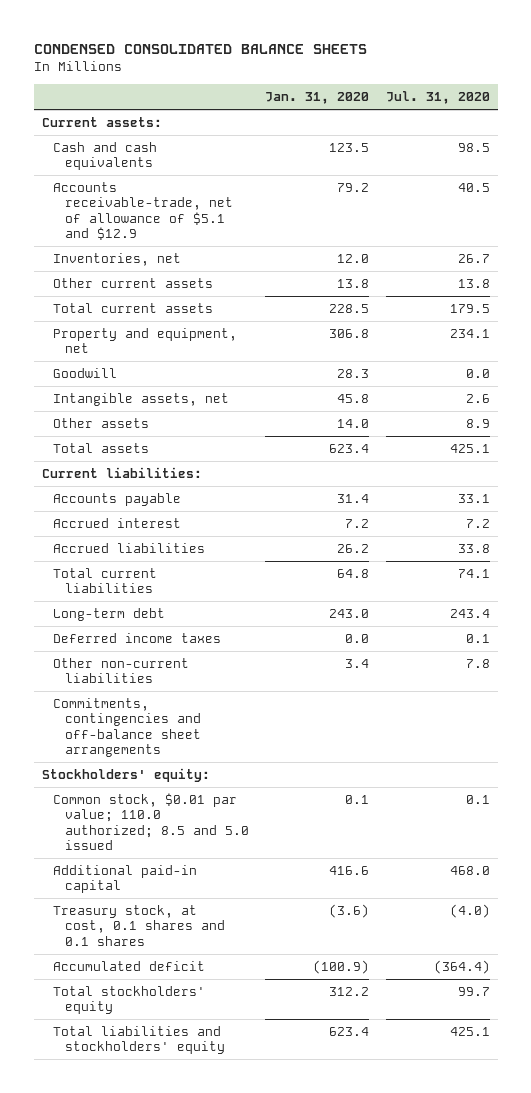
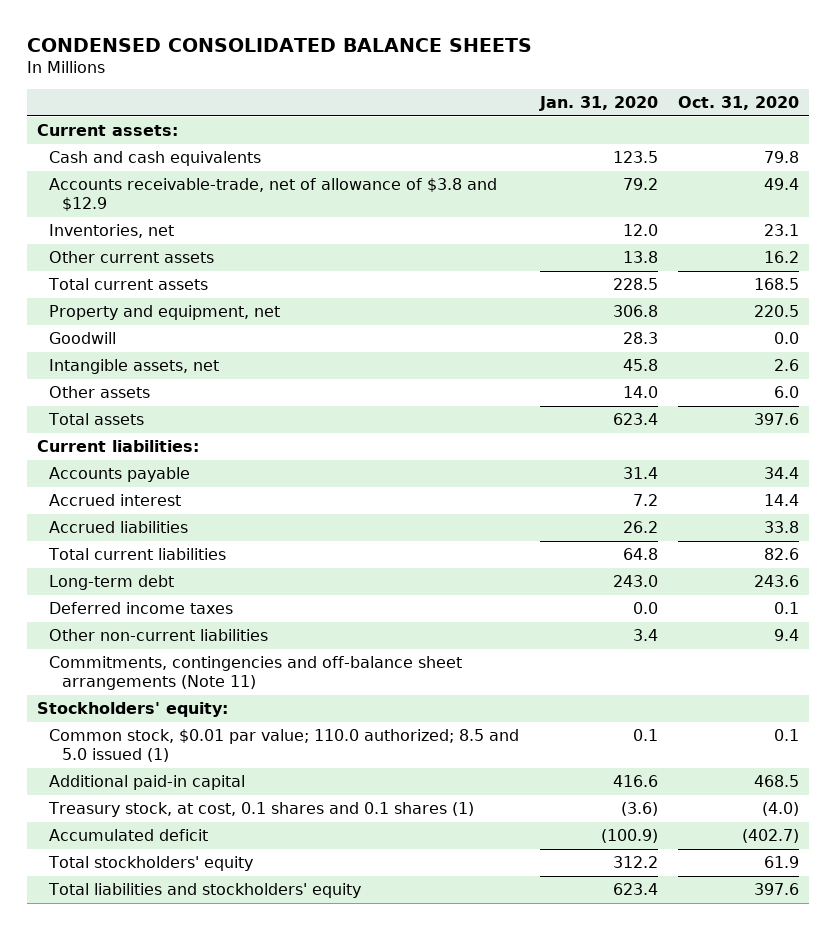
- | Jan. 31, 2020 | Jul. 31, 2020
+ | Jan. 31, 2020 | Oct. 31, 2020
- Accounts receivable-trade, net of allowance of $5.1 and $12.9 | 79.2 | 40.5
+ Accounts receivable-trade, net of allowance of $3.8 and $12.9 | 79.2 | 49.4
- Commitments, contingencies and off-balance sheet arrangements
+ Commitments, contingencies and off-balance sheet arrangements (Note 11)
- Common stock, $0.01 par value; 110.0 authorized; 8.5 and 5.0 issued | 0.1 | 0.1
+ Common stock, $0.01 par value; 110.0 authorized; 8.5 and 5.0 issued (1) | 0.1 | 0.1
- Treasury stock, at cost, 0.1 shares and 0.1 shares | (3.6) | (4.0)
+ Treasury stock, at cost, 0.1 shares and 0.1 shares (1) | (3.6) | (4.0)

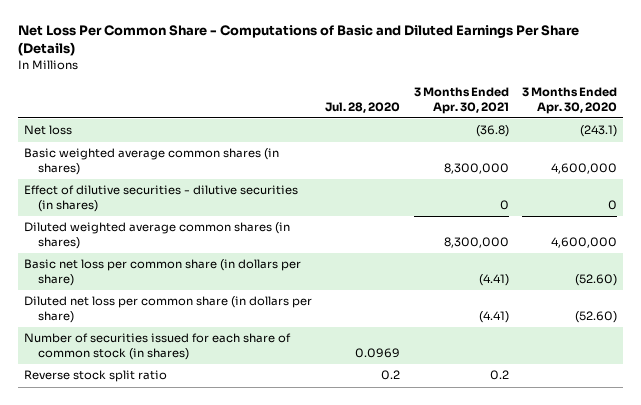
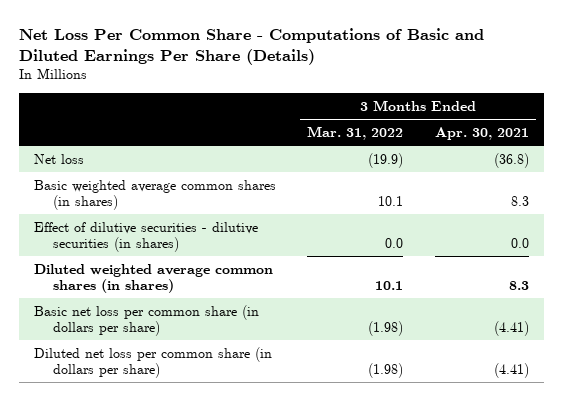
- | Jul. 28, 2020 | 3 Months Ended Apr. 30, 2021 | 3 Months Ended Apr. 30, 2020
+ | 3 Months Ended Mar. 31, 2022 | 3 Months Ended Apr. 30, 2021
- Basic weighted average common shares (in shares) | | 8,300,000 | 4,600,000
- Effect of dilutive securities - dilutive securities (in shares) | | 0 | 0
- Diluted weighted average common shares (in shares) | | 8,300,000 | 4,600,000
+ Basic weighted average common shares (in shares) | 10.1 | 8.3
+ Effect of dilutive securities - dilutive securities (in shares) | 0.0 | 0.0
+ Diluted weighted average common shares (in shares) | 10.1 | 8.3
- Number of securities issued for each share of common stock (in shares) | 0.0969 | |
- Reverse stock split ratio | 0.2 | 0.2 |

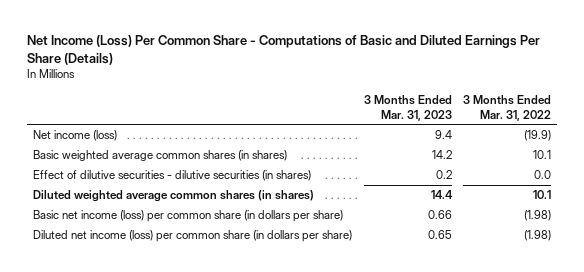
- Net Loss Per Common Share - Computations of Basic and Diluted Earnings Per Share (Details)
+ Net Income (Loss) Per Common Share - Computations of Basic and Diluted Earnings Per Share (Details)
- | 3 Months Ended Mar. 31, 2022 | 3 Months Ended Apr. 30, 2021
+ | 3 Months Ended Mar. 31, 2023 | 3 Months Ended Mar. 31, 2022
- Net loss | (19.9) | (36.8)
+ Net income (loss) | 9.4 | (19.9)
- Basic net loss per common share (in dollars per share) | (1.98) | (4.41)
- Diluted net loss per common share (in dollars per share) | (1.98) | (4.41)
+ Basic net income (loss) per common share (in dollars per share) | 0.66 | (1.98)
+ Diluted net income (loss) per common share (in dollars per share) | 0.65 | (1.98)

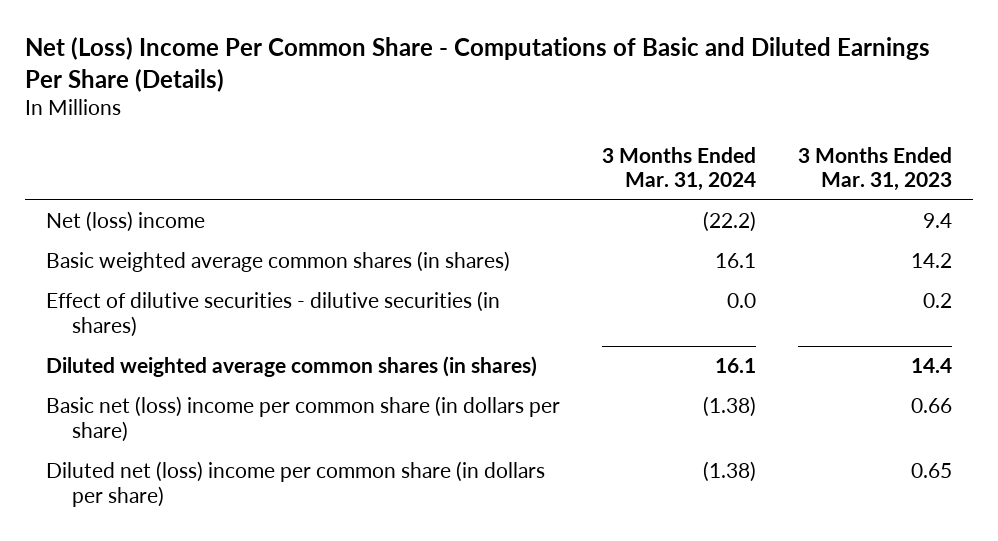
- Net Income (Loss) Per Common Share - Computations of Basic and Diluted Earnings Per Share (Details)
+ Net (Loss) Income Per Common Share - Computations of Basic and Diluted Earnings Per Share (Details)
- | 3 Months Ended Mar. 31, 2023 | 3 Months Ended Mar. 31, 2022
+ | 3 Months Ended Mar. 31, 2024 | 3 Months Ended Mar. 31, 2023
- Net income (loss) | 9.4 | (19.9)
+ Net (loss) income | (22.2) | 9.4
- Basic net income (loss) per common share (in dollars per share) | 0.66 | (1.98)
- Diluted net income (loss) per common share (in dollars per share) | 0.65 | (1.98)
+ Basic net (loss) income per common share (in dollars per share) | (1.38) | 0.66
+ Diluted net (loss) income per common share (in dollars per share) | (1.38) | 0.65

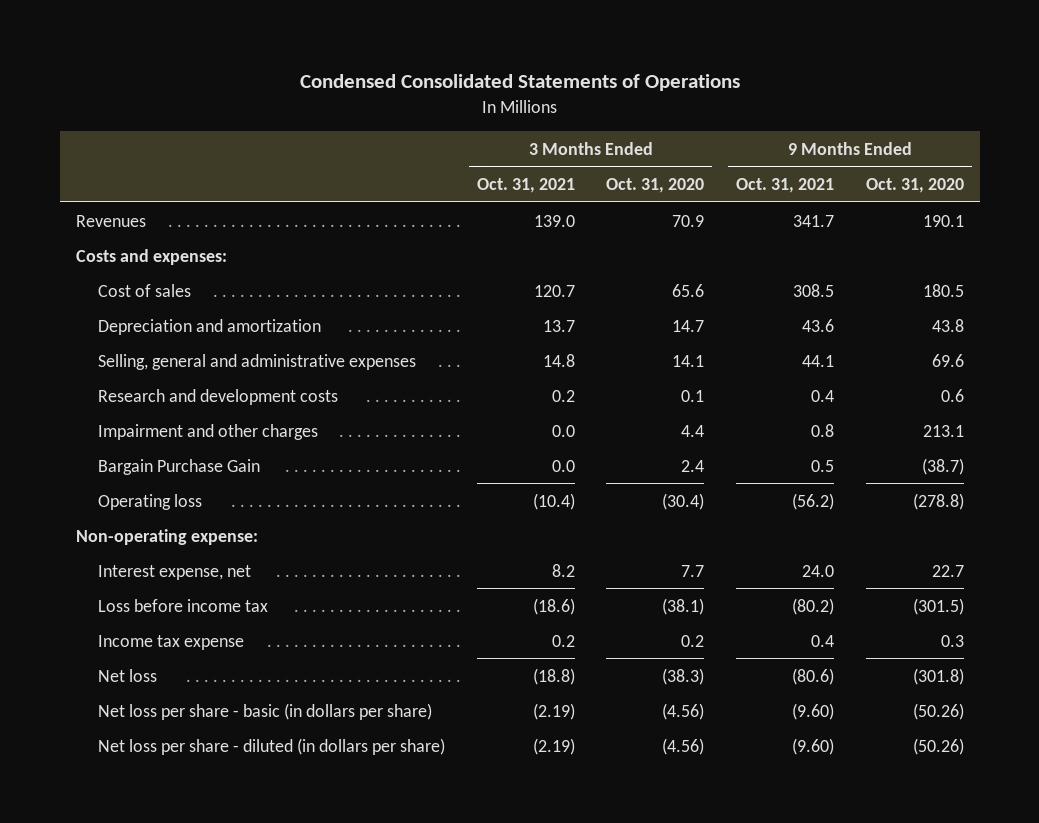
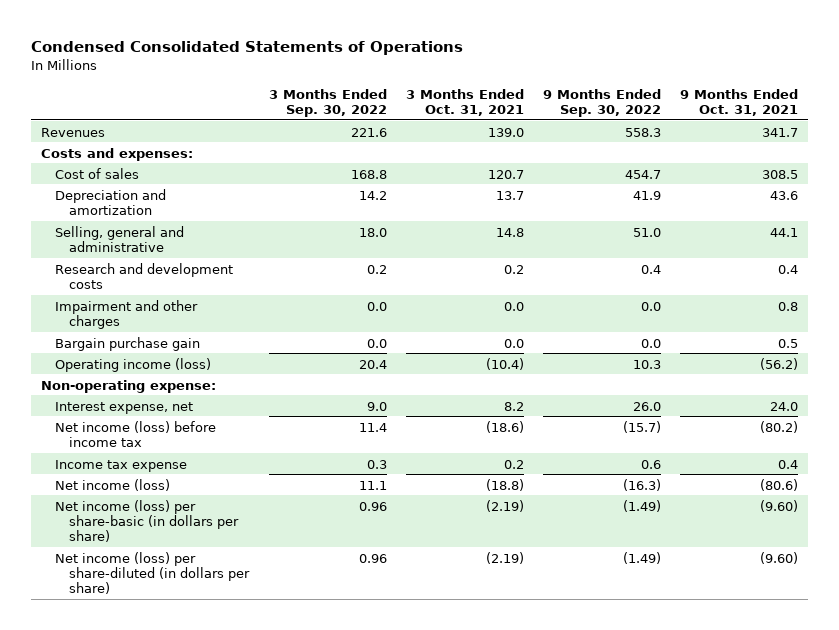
- | 3 Months Ended Oct. 31, 2021 | 3 Months Ended Oct. 31, 2020 | 9 Months Ended Oct. 31, 2021 | 9 Months Ended Oct. 31, 2020
+ | 3 Months Ended Sep. 30, 2022 | 3 Months Ended Oct. 31, 2021 | 9 Months Ended Sep. 30, 2022 | 9 Months Ended Oct. 31, 2021
- Selling, general and administrative expenses | 14.8 | 14.1 | 44.1 | 69.6
+ Selling, general and administrative | 18.0 | 14.8 | 51.0 | 44.1
- Bargain Purchase Gain | 0.0 | 2.4 | 0.5 | (38.7)
- Operating loss | (10.4) | (30.4) | (56.2) | (278.8)
+ Bargain purchase gain | 0.0 | 0.0 | 0.0 | 0.5
+ Operating income (loss) | 20.4 | (10.4) | 10.3 | (56.2)
- Loss before income tax | (18.6) | (38.1) | (80.2) | (301.5)
+ Net income (loss) before income tax | 11.4 | (18.6) | (15.7) | (80.2)
- Net loss | (18.8) | (38.3) | (80.6) | (301.8)
- Net loss per share - basic (in dollars per share) | (2.19) | (4.56) | (9.60) | (50.26)
- Net loss per share - diluted (in dollars per share) | (2.19) | (4.56) | (9.60) | (50.26)
+ Net income (loss) | 11.1 | (18.8) | (16.3) | (80.6)
+ Net income (loss) per share-basic (in dollars per share) | 0.96 | (2.19) | (1.49) | (9.60)
+ Net income (loss) per share-diluted (in dollars per share) | 0.96 | (2.19) | (1.49) | (9.60)

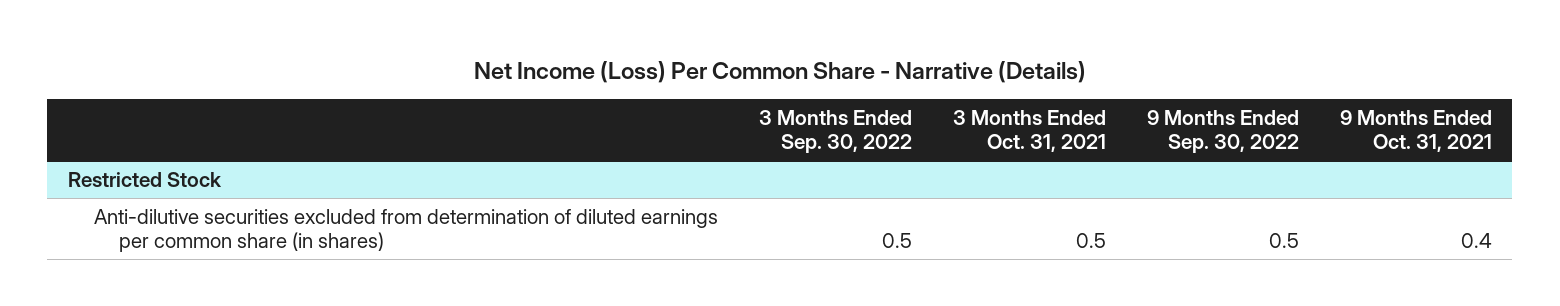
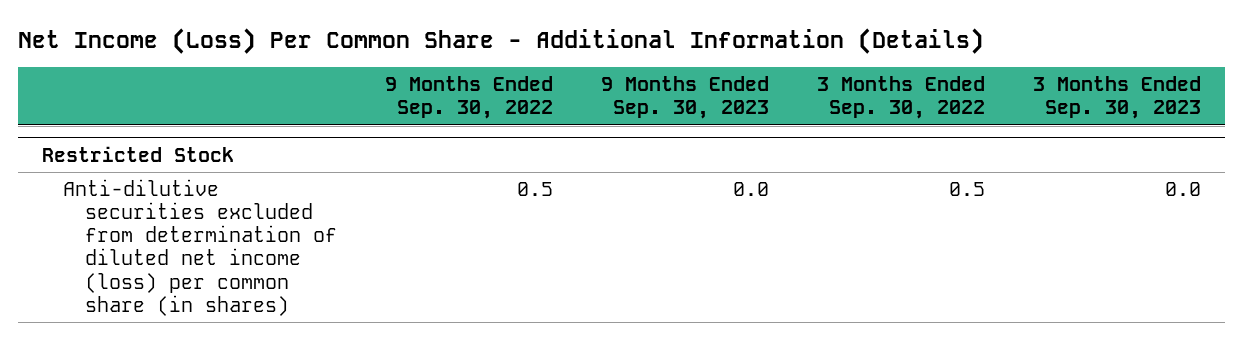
- Net Income (Loss) Per Common Share - Narrative (Details)
+ Net Income (Loss) Per Common Share - Additional Information (Details)
- | 3 Months Ended Sep. 30, 2022 | 3 Months Ended Oct. 31, 2021 | 9 Months Ended Sep. 30, 2022 | 9 Months Ended Oct. 31, 2021
+ | 9 Months Ended Sep. 30, 2022 | 9 Months Ended Sep. 30, 2023 | 3 Months Ended Sep. 30, 2022 | 3 Months Ended Sep. 30, 2023
@ Restricted Stock
- Anti-dilutive securities excluded from determination of diluted earnings per common share (in shares) | 0.5 | 0.5 | 0.5 | 0.4
+ Anti-dilutive securities excluded from determination of diluted net income (loss) per common share (in shares) | 0.5 | 0.0 | 0.5 | 0.0

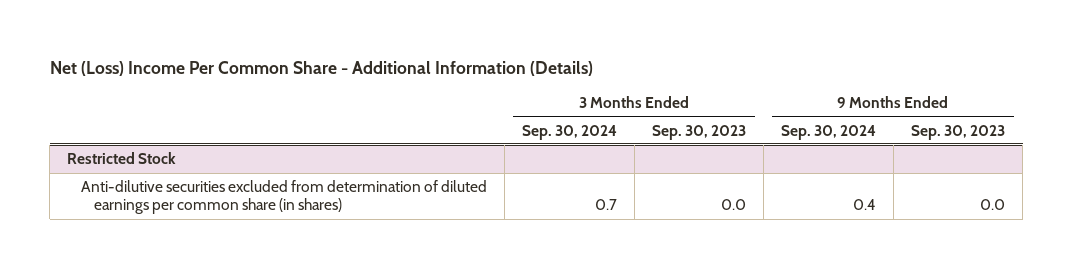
- Net Income (Loss) Per Common Share - Additional Information (Details)
+ Net (Loss) Income Per Common Share - Additional Information (Details)
- | 9 Months Ended Sep. 30, 2022 | 9 Months Ended Sep. 30, 2023 | 3 Months Ended Sep. 30, 2022 | 3 Months Ended Sep. 30, 2023
+ | 3 Months Ended Sep. 30, 2024 | 3 Months Ended Sep. 30, 2023 | 9 Months Ended Sep. 30, 2024 | 9 Months Ended Sep. 30, 2023
@ Restricted Stock
- Anti-dilutive securities excluded from determination of diluted net income (loss) per common share (in shares) | 0.5 | 0.0 | 0.5 | 0.0
+ Anti-dilutive securities excluded from determination of diluted earnings per common share (in shares) | 0.7 | 0.0 | 0.4 | 0.0

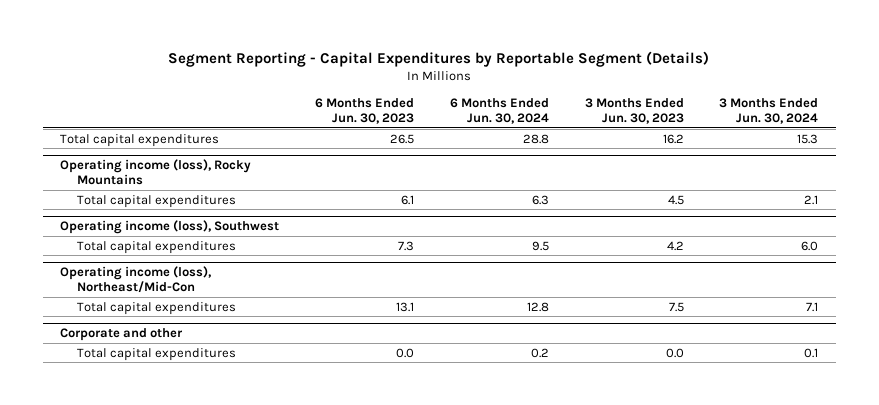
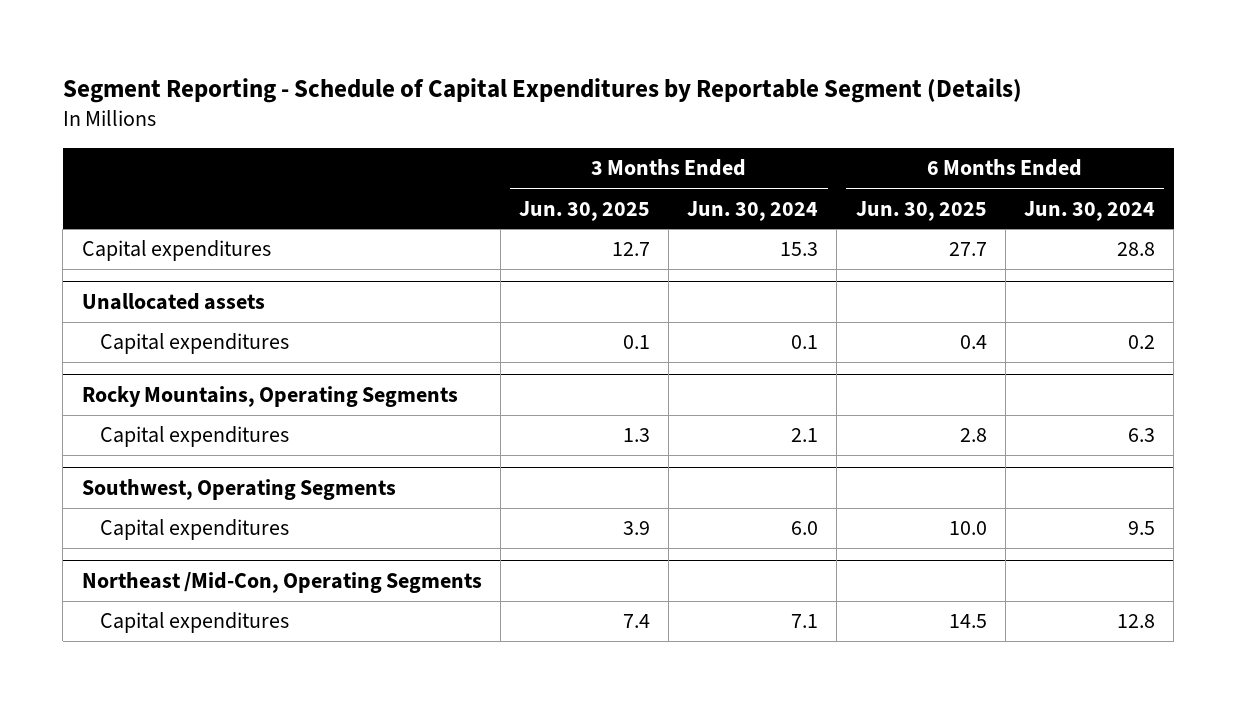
- Segment Reporting - Capital Expenditures by Reportable Segment (Details)
+ Segment Reporting - Schedule of Capital Expenditures by Reportable Segment (Details)
- | 6 Months Ended Jun. 30, 2023 | 6 Months Ended Jun. 30, 2024 | 3 Months Ended Jun. 30, 2023 | 3 Months Ended Jun. 30, 2024
+ | 3 Months Ended Jun. 30, 2025 | 3 Months Ended Jun. 30, 2024 | 6 Months Ended Jun. 30, 2025 | 6 Months Ended Jun. 30, 2024
- Total capital expenditures | 26.5 | 28.8 | 16.2 | 15.3
- Operating income (loss), Rocky Mountains
- Total capital expenditures | 6.1 | 6.3 | 4.5 | 2.1
- Operating income (loss), Southwest
- Total capital expenditures | 7.3 | 9.5 | 4.2 | 6.0
- Operating income (loss), Northeast/Mid-Con
- Total capital expenditures | 13.1 | 12.8 | 7.5 | 7.1
- Corporate and other
- Total capital expenditures | 0.0 | 0.2 | 0.0 | 0.1
+ Capital expenditures | 12.7 | 15.3 | 27.7 | 28.8
+ Unallocated assets
+ Capital expenditures | 0.1 | 0.1 | 0.4 | 0.2
+ Rocky Mountains, Operating Segments
+ Capital expenditures | 1.3 | 2.1 | 2.8 | 6.3
+ Southwest, Operating Segments
+ Capital expenditures | 3.9 | 6.0 | 10.0 | 9.5
+ Northeast /Mid-Con, Operating Segments
+ Capital expenditures | 7.4 | 7.1 | 14.5 | 12.8

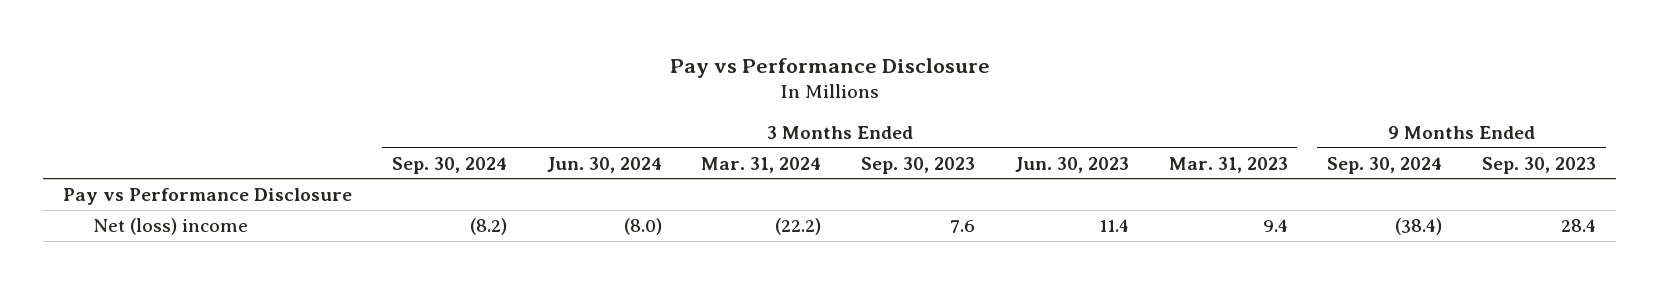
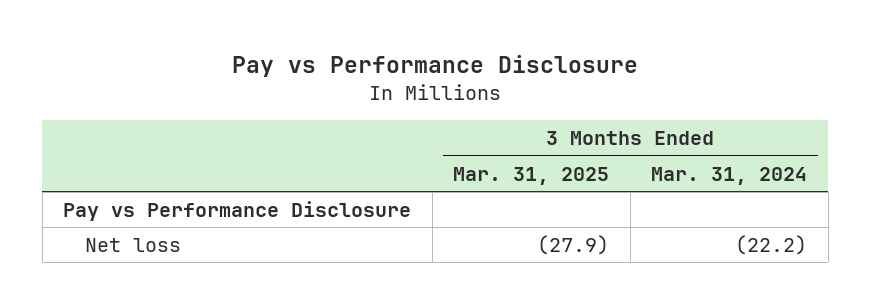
- | 3 Months Ended Sep. 30, 2024 | 3 Months Ended Jun. 30, 2024 | 3 Months Ended Mar. 31, 2024 | 3 Months Ended Sep. 30, 2023 | 3 Months Ended Jun. 30, 2023 | 3 Months Ended Mar. 31, 2023 | 9 Months Ended Sep. 30, 2024 | 9 Months Ended Sep. 30, 2023
+ | 3 Months Ended Mar. 31, 2025 | 3 Months Ended Mar. 31, 2024
- Net (loss) income | (8.2) | (8.0) | (22.2) | 7.6 | 11.4 | 9.4 | (38.4) | 28.4
+ Net loss | (27.9) | (22.2)

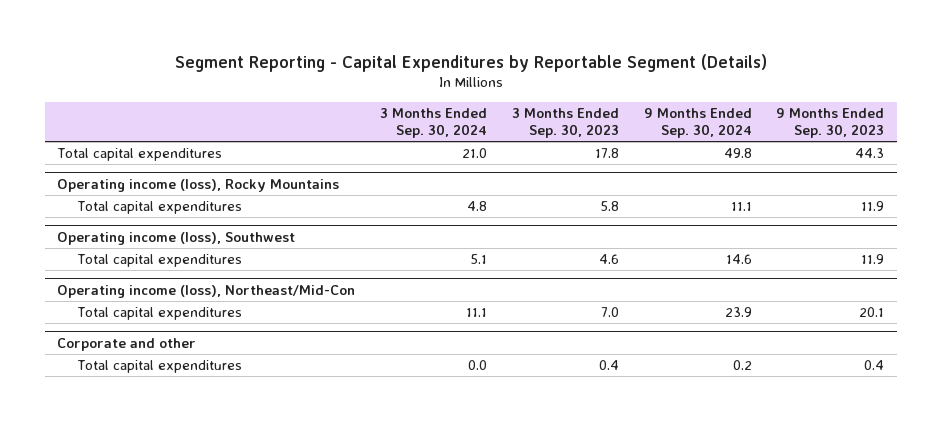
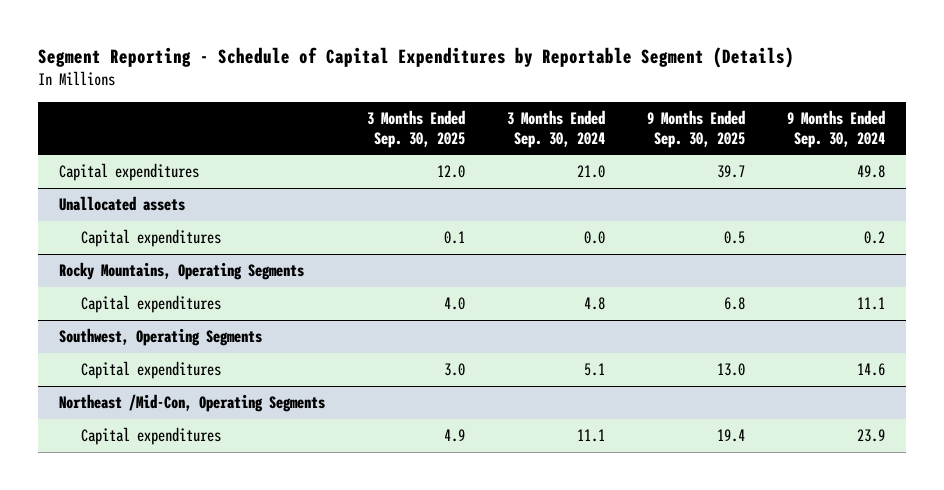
- Segment Reporting - Capital Expenditures by Reportable Segment (Details)
+ Segment Reporting - Schedule of Capital Expenditures by Reportable Segment (Details)
- | 3 Months Ended Sep. 30, 2024 | 3 Months Ended Sep. 30, 2023 | 9 Months Ended Sep. 30, 2024 | 9 Months Ended Sep. 30, 2023
+ | 3 Months Ended Sep. 30, 2025 | 3 Months Ended Sep. 30, 2024 | 9 Months Ended Sep. 30, 2025 | 9 Months Ended Sep. 30, 2024
- Total capital expenditures | 21.0 | 17.8 | 49.8 | 44.3
- Operating income (loss), Rocky Mountains
- Total capital expenditures | 4.8 | 5.8 | 11.1 | 11.9
- Operating income (loss), Southwest
- Total capital expenditures | 5.1 | 4.6 | 14.6 | 11.9
- Operating income (loss), Northeast/Mid-Con
- Total capital expenditures | 11.1 | 7.0 | 23.9 | 20.1
- Corporate and other
- Total capital expenditures | 0.0 | 0.4 | 0.2 | 0.4
+ Capital expenditures | 12.0 | 21.0 | 39.7 | 49.8
+ Unallocated assets
+ Capital expenditures | 0.1 | 0.0 | 0.5 | 0.2
+ Rocky Mountains, Operating Segments
+ Capital expenditures | 4.0 | 4.8 | 6.8 | 11.1
+ Southwest, Operating Segments
+ Capital expenditures | 3.0 | 5.1 | 13.0 | 14.6
+ Northeast /Mid-Con, Operating Segments
+ Capital expenditures | 4.9 | 11.1 | 19.4 | 23.9

